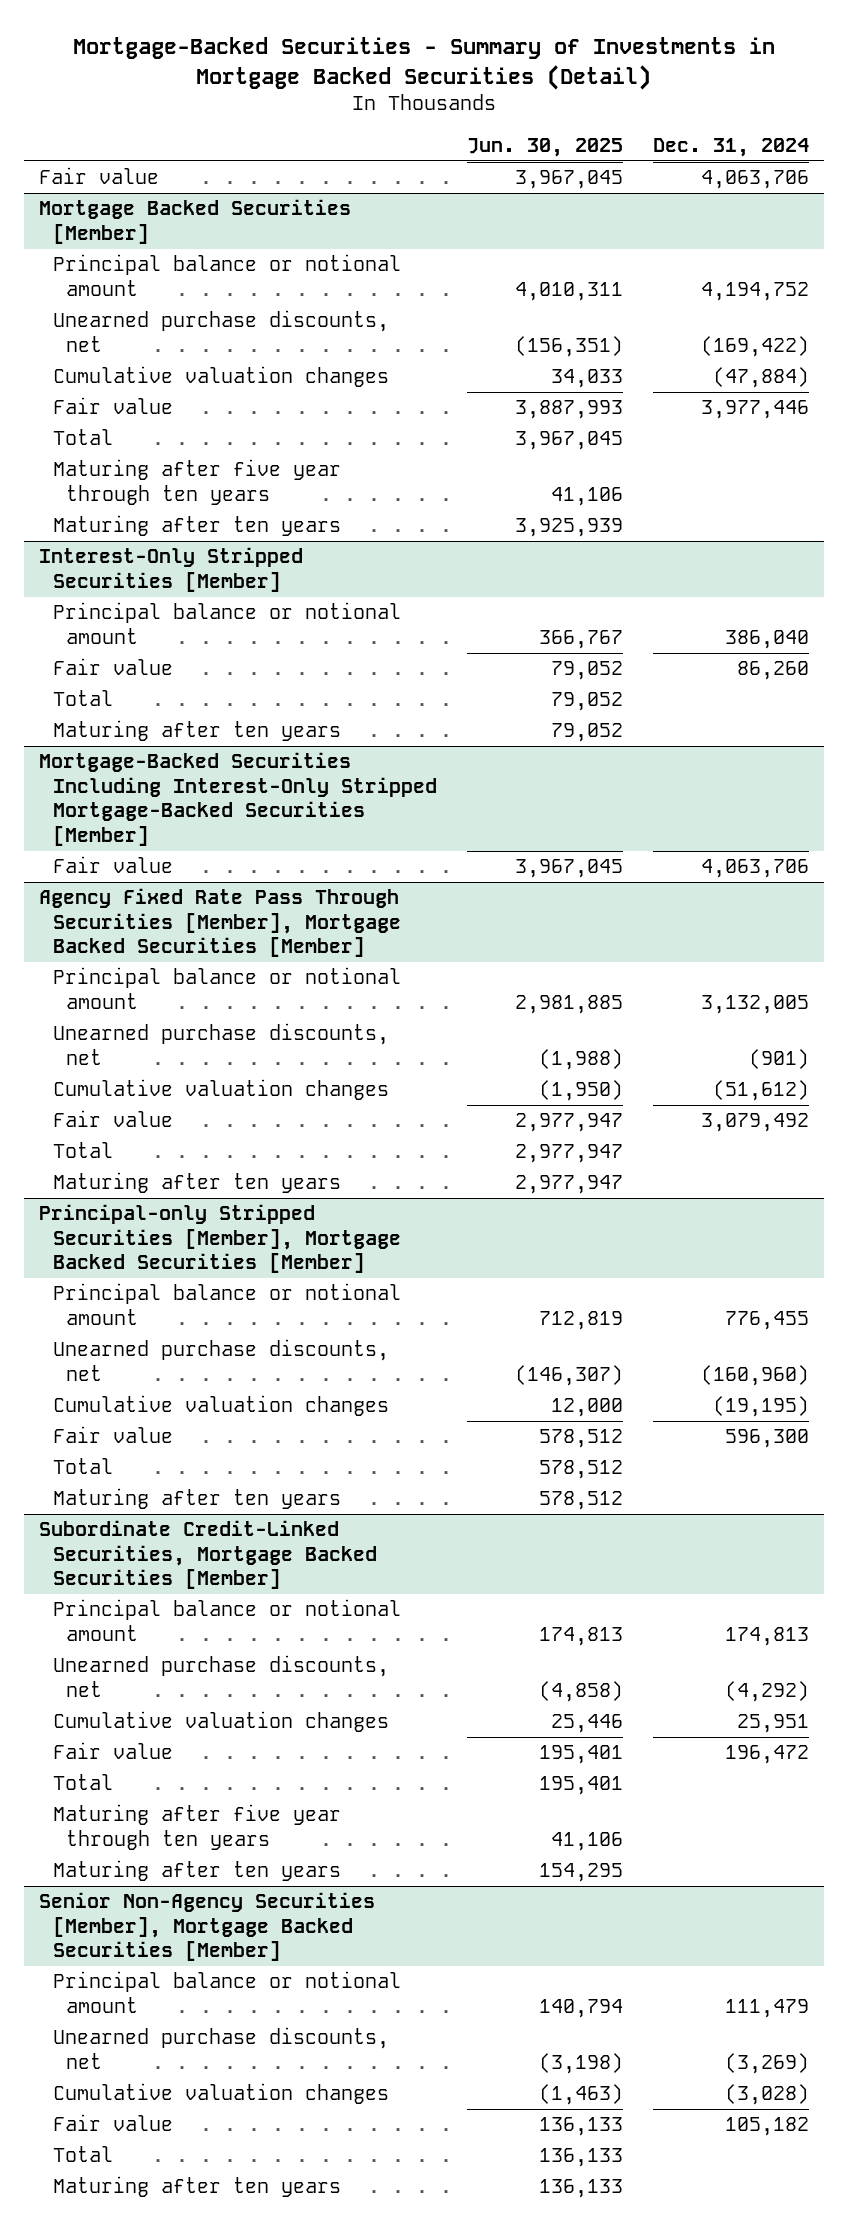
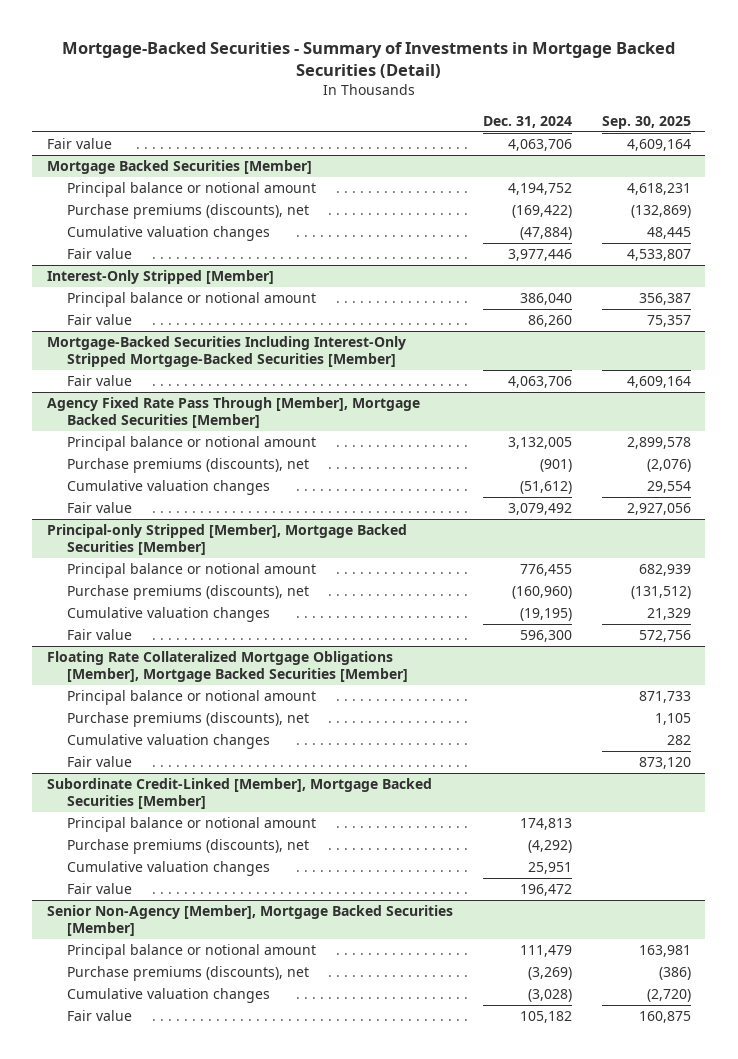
- | Jun. 30, 2025 | Dec. 31, 2024
+ | Dec. 31, 2024 | Sep. 30, 2025
@ Mortgage Backed Securities [Member]
- Unearned purchase discounts, net | (156,351) | (169,422)
+ Purchase premiums (discounts), net | (169,422) | (132,869)
- Total | 3,967,045 |
- Maturing after five year through ten years | 41,106 |
- Maturing after ten years | 3,925,939 |
- Interest-Only Stripped Securities [Member]
+ Interest-Only Stripped [Member]
- Total | 79,052 |
- Maturing after ten years | 79,052 |
- Agency Fixed Rate Pass Through Securities [Member], Mortgage Backed Securities [Member]
+ Agency Fixed Rate Pass Through [Member], Mortgage Backed Securities [Member]
- Unearned purchase discounts, net | (1,988) | (901)
+ Purchase premiums (discounts), net | (901) | (2,076)
- Total | 2,977,947 |
- Maturing after ten years | 2,977,947 |
- Principal-only Stripped Securities [Member], Mortgage Backed Securities [Member]
+ Principal-only Stripped [Member], Mortgage Backed Securities [Member]
- Unearned purchase discounts, net | (146,307) | (160,960)
+ Purchase premiums (discounts), net | (160,960) | (131,512)
- Total | 578,512 |
- Maturing after ten years | 578,512 |
- Subordinate Credit-Linked Securities, Mortgage Backed Securities [Member]
+ Floating Rate Collateralized Mortgage Obligations [Member], Mortgage Backed Securities [Member]
+ Principal balance or notional amount | | 871,733
+ Purchase premiums (discounts), net | | 1,105
+ Cumulative valuation changes | | 282
+ Fair value | | 873,120
+ Subordinate Credit-Linked [Member], Mortgage Backed Securities [Member]
- Unearned purchase discounts, net | (4,858) | (4,292)
+ Purchase premiums (discounts), net | (4,292) |
- Total | 195,401 |
- Maturing after five year through ten years | 41,106 |
- Maturing after ten years | 154,295 |
- Senior Non-Agency Securities [Member], Mortgage Backed Securities [Member]
+ Senior Non-Agency [Member], Mortgage Backed Securities [Member]
- Unearned purchase discounts, net | (3,198) | (3,269)
+ Purchase premiums (discounts), net | (3,269) | (386)
- Total | 136,133 |
- Maturing after ten years | 136,133 |

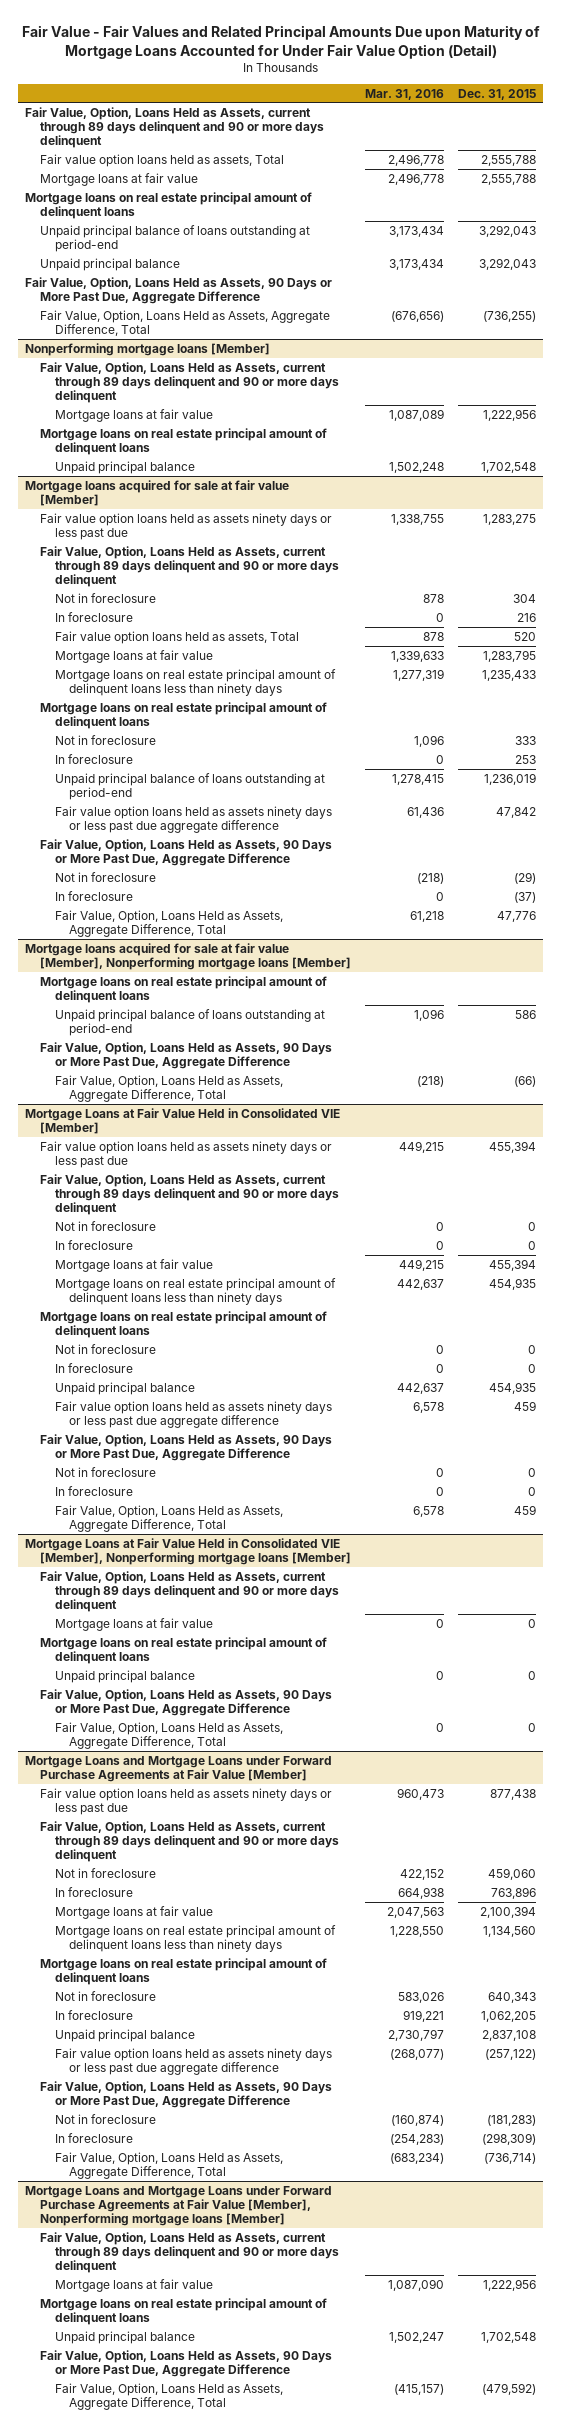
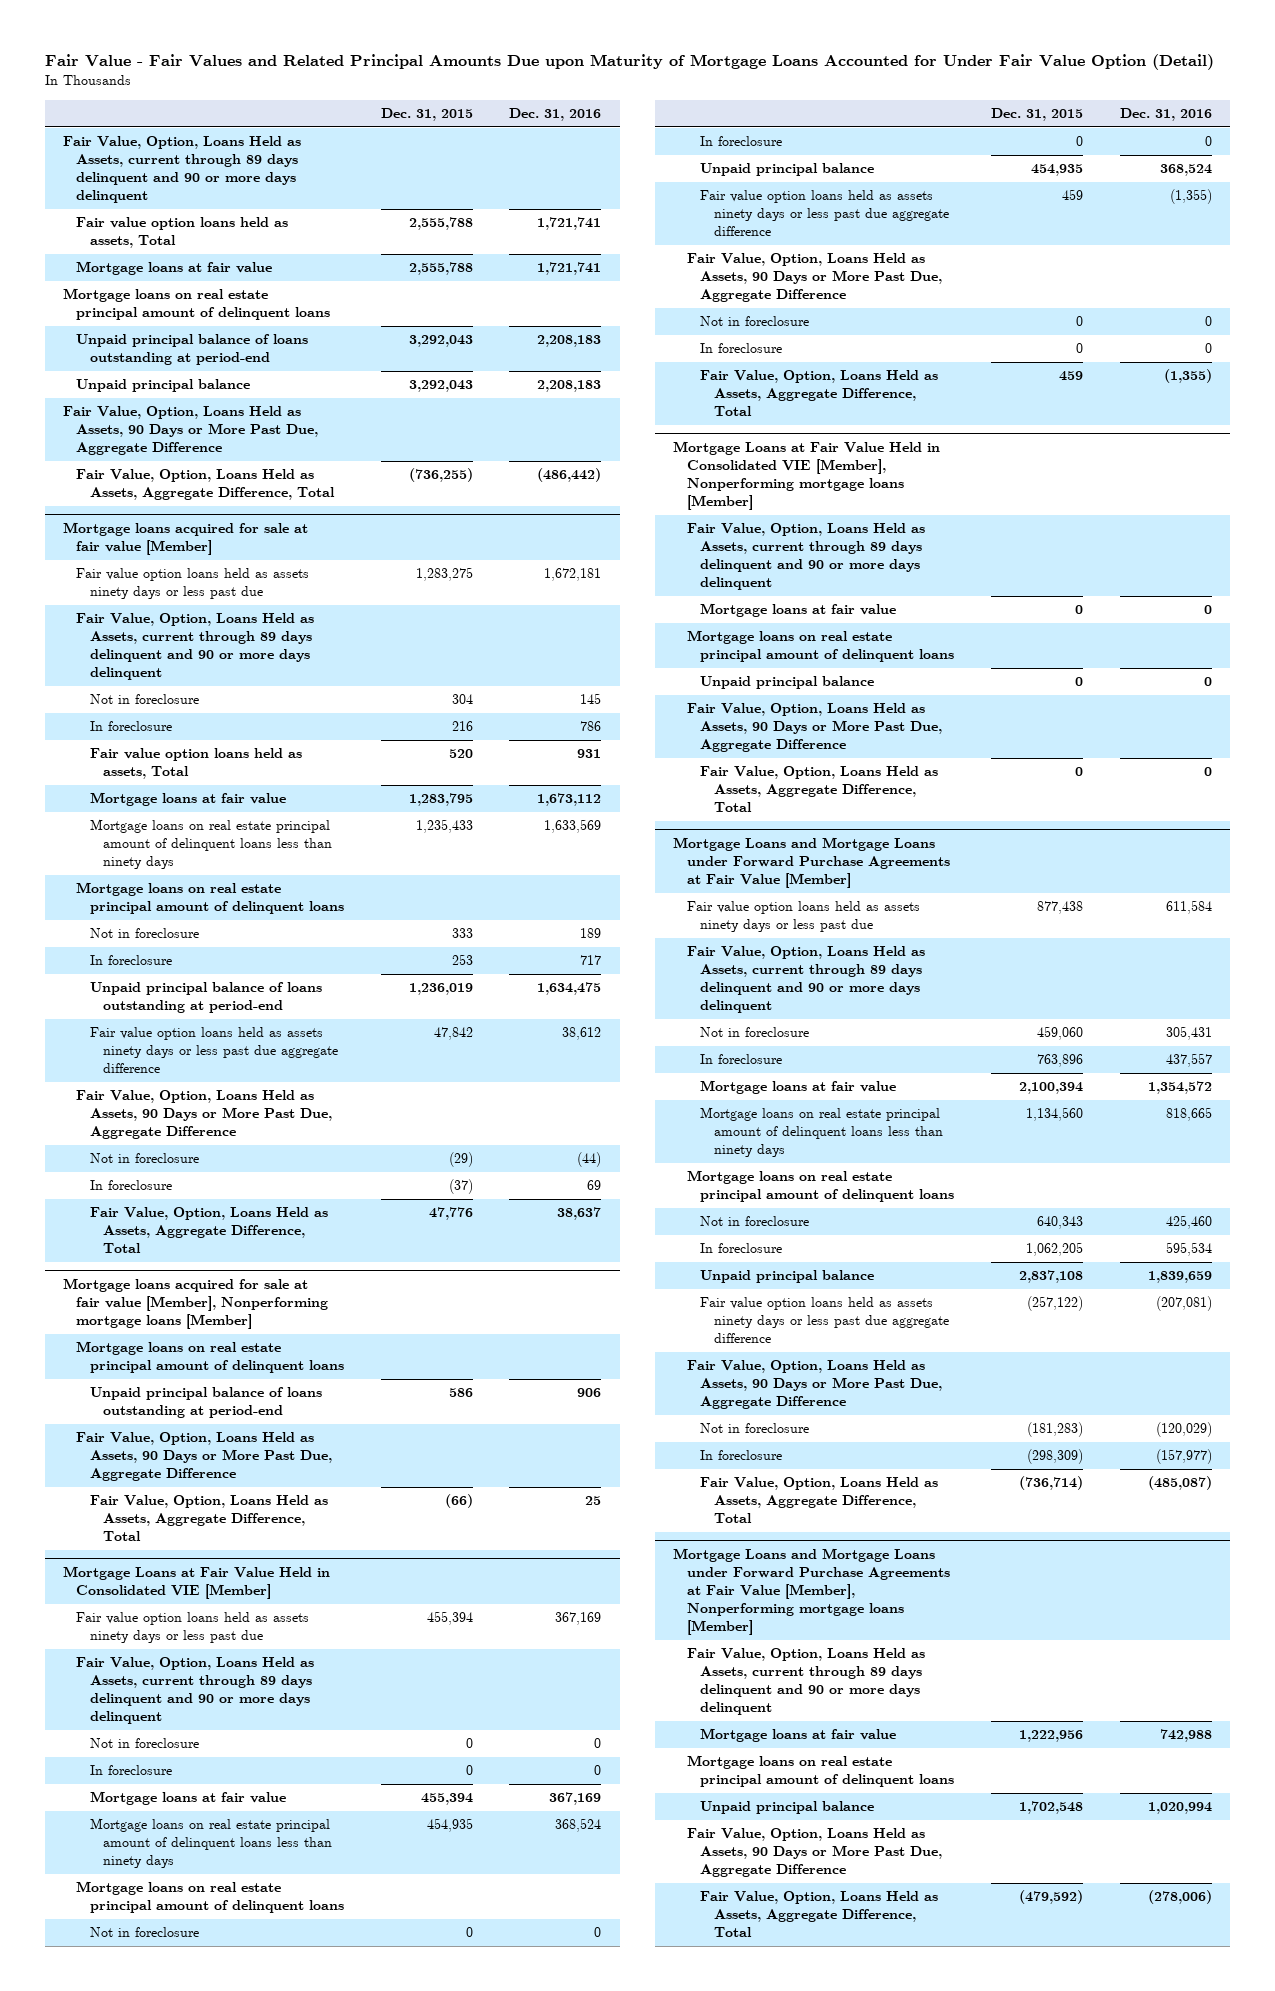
- | Mar. 31, 2016 | Dec. 31, 2015
+ | Dec. 31, 2015 | Dec. 31, 2016
- Nonperforming mortgage loans [Member]
- Fair Value, Option, Loans Held as Assets, current through 89 days delinquent and 90 or more days delinquent
- Mortgage loans at fair value | 1,087,089 | 1,222,956
- Mortgage loans on real estate principal amount of delinquent loans
- Unpaid principal balance | 1,502,248 | 1,702,548

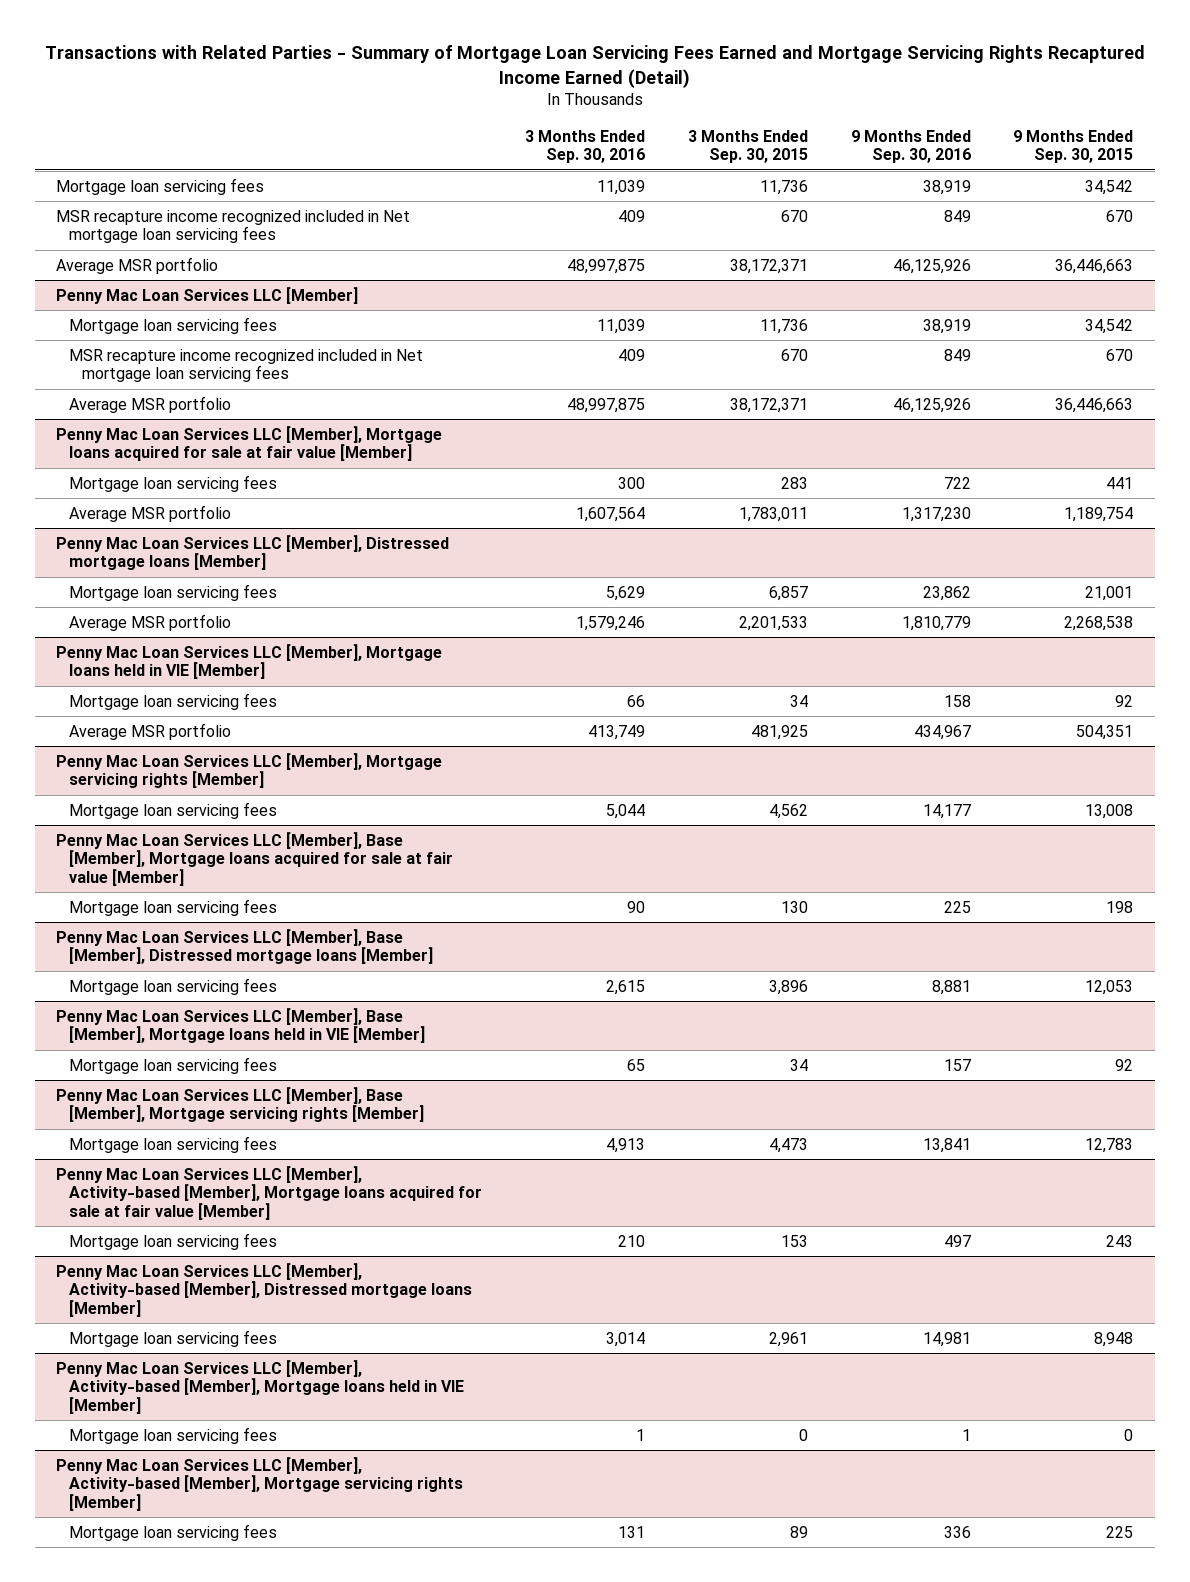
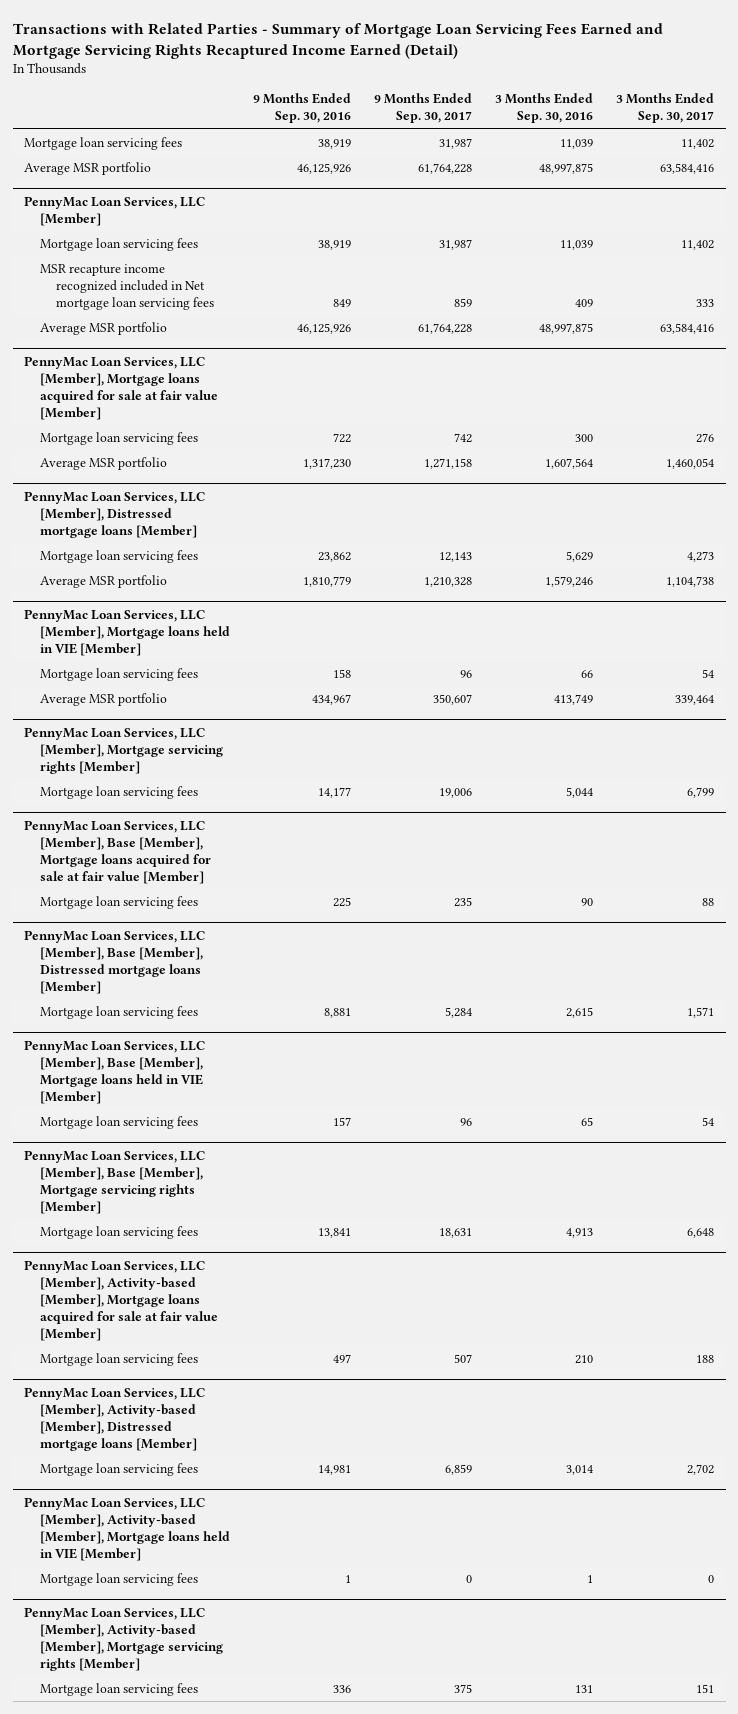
- | 3 Months Ended Sep. 30, 2016 | 3 Months Ended Sep. 30, 2015 | 9 Months Ended Sep. 30, 2016 | 9 Months Ended Sep. 30, 2015
+ | 9 Months Ended Sep. 30, 2016 | 9 Months Ended Sep. 30, 2017 | 3 Months Ended Sep. 30, 2016 | 3 Months Ended Sep. 30, 2017
- MSR recapture income recognized included in Net mortgage loan servicing fees | 409 | 670 | 849 | 670
- Penny Mac Loan Services LLC [Member]
+ PennyMac Loan Services, LLC [Member]
- Penny Mac Loan Services LLC [Member], Mortgage loans acquired for sale at fair value [Member]
+ PennyMac Loan Services, LLC [Member], Mortgage loans acquired for sale at fair value [Member]
- Penny Mac Loan Services LLC [Member], Distressed mortgage loans [Member]
+ PennyMac Loan Services, LLC [Member], Distressed mortgage loans [Member]
- Penny Mac Loan Services LLC [Member], Mortgage loans held in VIE [Member]
+ PennyMac Loan Services, LLC [Member], Mortgage loans held in VIE [Member]
- Penny Mac Loan Services LLC [Member], Mortgage servicing rights [Member]
+ PennyMac Loan Services, LLC [Member], Mortgage servicing rights [Member]
- Penny Mac Loan Services LLC [Member], Base [Member], Mortgage loans acquired for sale at fair value [Member]
+ PennyMac Loan Services, LLC [Member], Base [Member], Mortgage loans acquired for sale at fair value [Member]
- Penny Mac Loan Services LLC [Member], Base [Member], Distressed mortgage loans [Member]
+ PennyMac Loan Services, LLC [Member], Base [Member], Distressed mortgage loans [Member]
- Penny Mac Loan Services LLC [Member], Base [Member], Mortgage loans held in VIE [Member]
+ PennyMac Loan Services, LLC [Member], Base [Member], Mortgage loans held in VIE [Member]
- Penny Mac Loan Services LLC [Member], Base [Member], Mortgage servicing rights [Member]
+ PennyMac Loan Services, LLC [Member], Base [Member], Mortgage servicing rights [Member]
- Penny Mac Loan Services LLC [Member], Activity-based [Member], Mortgage loans acquired for sale at fair value [Member]
+ PennyMac Loan Services, LLC [Member], Activity-based [Member], Mortgage loans acquired for sale at fair value [Member]
- Penny Mac Loan Services LLC [Member], Activity-based [Member], Distressed mortgage loans [Member]
+ PennyMac Loan Services, LLC [Member], Activity-based [Member], Distressed mortgage loans [Member]
- Penny Mac Loan Services LLC [Member], Activity-based [Member], Mortgage loans held in VIE [Member]
+ PennyMac Loan Services, LLC [Member], Activity-based [Member], Mortgage loans held in VIE [Member]
- Penny Mac Loan Services LLC [Member], Activity-based [Member], Mortgage servicing rights [Member]
+ PennyMac Loan Services, LLC [Member], Activity-based [Member], Mortgage servicing rights [Member]

